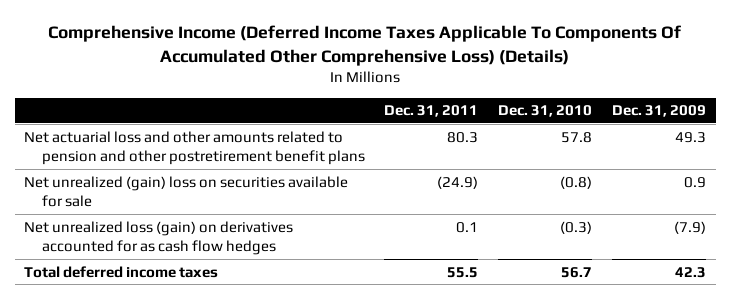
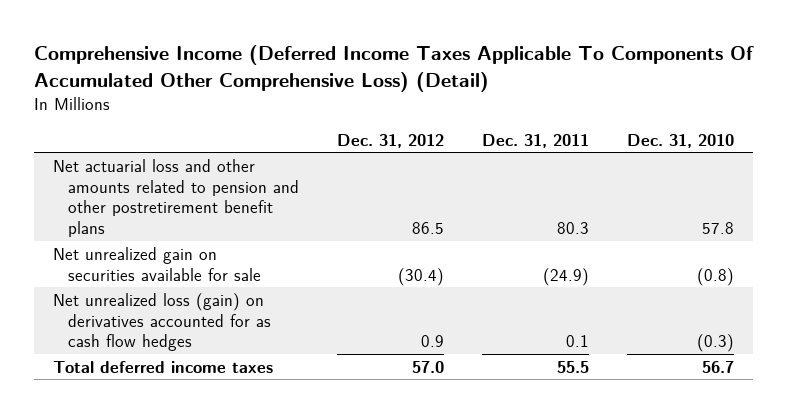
- Comprehensive Income (Deferred Income Taxes Applicable To Components Of Accumulated Other Comprehensive Loss) (Details)
+ Comprehensive Income (Deferred Income Taxes Applicable To Components Of Accumulated Other Comprehensive Loss) (Detail)
- | Dec. 31, 2011 | Dec. 31, 2010 | Dec. 31, 2009
+ | Dec. 31, 2012 | Dec. 31, 2011 | Dec. 31, 2010
- Net unrealized (gain) loss on securities available for sale | (24.9) | (0.8) | 0.9
+ Net unrealized gain on securities available for sale | (30.4) | (24.9) | (0.8)

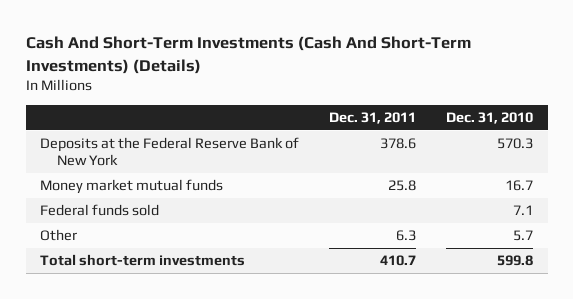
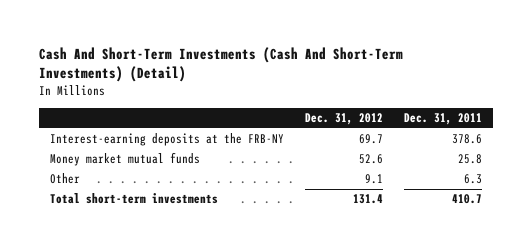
- Cash And Short-Term Investments (Cash And Short-Term Investments) (Details)
+ Cash And Short-Term Investments (Cash And Short-Term Investments) (Detail)
- | Dec. 31, 2011 | Dec. 31, 2010
+ | Dec. 31, 2012 | Dec. 31, 2011
- Deposits at the Federal Reserve Bank of New York | 378.6 | 570.3
+ Interest-earning deposits at the FRB-NY | 69.7 | 378.6
- Federal funds sold | | 7.1

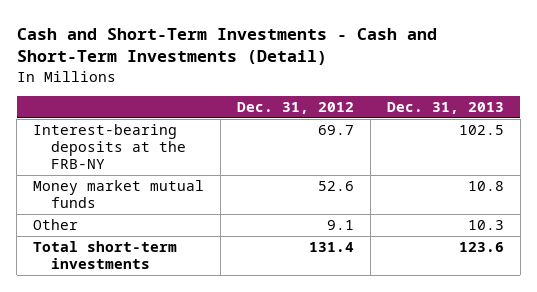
- Cash And Short-Term Investments (Cash And Short-Term Investments) (Detail)
+ Cash and Short-Term Investments - Cash and Short-Term Investments (Detail)
- | Dec. 31, 2012 | Dec. 31, 2011
+ | Dec. 31, 2012 | Dec. 31, 2013
- Interest-earning deposits at the FRB-NY | 69.7 | 378.6
+ Interest-bearing deposits at the FRB-NY | 69.7 | 102.5

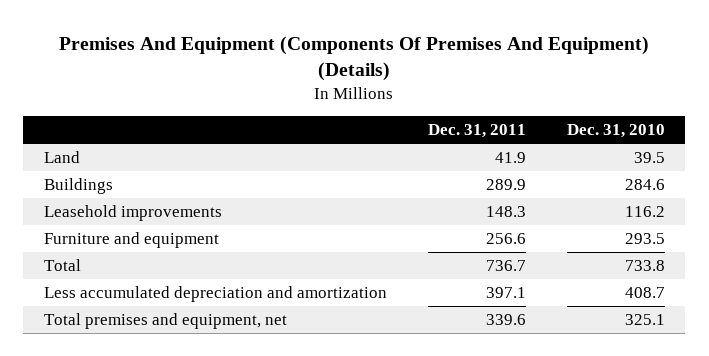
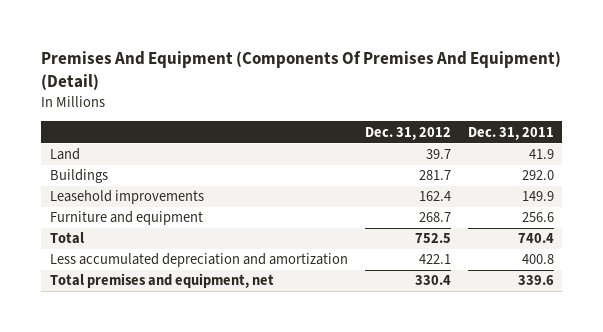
- Premises And Equipment (Components Of Premises And Equipment) (Details)
+ Premises And Equipment (Components Of Premises And Equipment) (Detail)
- | Dec. 31, 2011 | Dec. 31, 2010
+ | Dec. 31, 2012 | Dec. 31, 2011
- Buildings | 289.9 | 284.6
- Leasehold improvements | 148.3 | 116.2
+ Buildings | 281.7 | 292.0
+ Leasehold improvements | 162.4 | 149.9
- Total | 736.7 | 733.8
- Less accumulated depreciation and amortization | 397.1 | 408.7
+ Total | 752.5 | 740.4
+ Less accumulated depreciation and amortization | 422.1 | 400.8

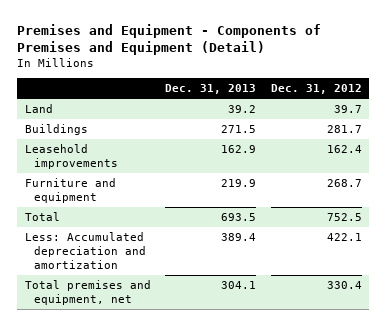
- Premises And Equipment (Components Of Premises And Equipment) (Detail)
+ Premises and Equipment - Components of Premises and Equipment (Detail)
- | Dec. 31, 2012 | Dec. 31, 2011
+ | Dec. 31, 2013 | Dec. 31, 2012
- Less accumulated depreciation and amortization | 422.1 | 400.8
+ Less: Accumulated depreciation and amortization | 389.4 | 422.1

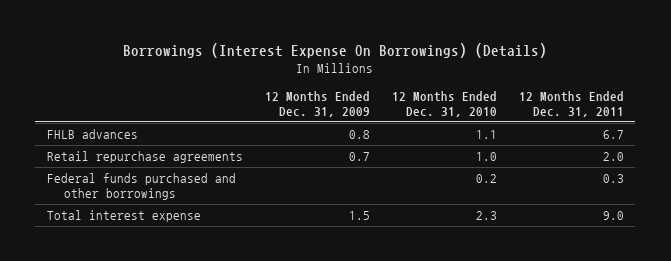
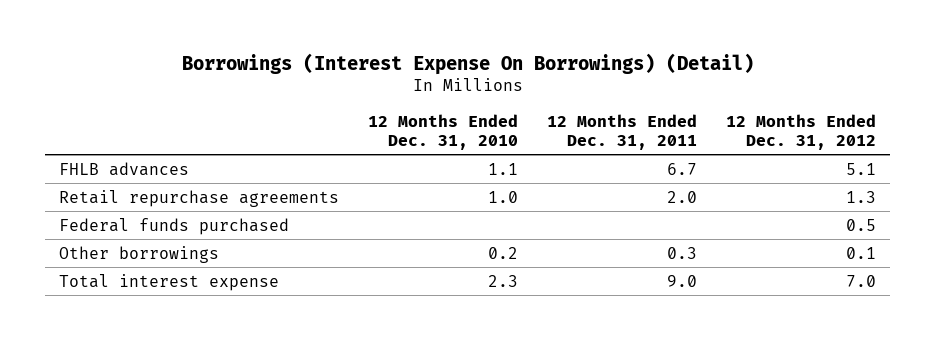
- Borrowings (Interest Expense On Borrowings) (Details)
+ Borrowings (Interest Expense On Borrowings) (Detail)
- | 12 Months Ended Dec. 31, 2009 | 12 Months Ended Dec. 31, 2010 | 12 Months Ended Dec. 31, 2011
+ | 12 Months Ended Dec. 31, 2010 | 12 Months Ended Dec. 31, 2011 | 12 Months Ended Dec. 31, 2012
- Federal funds purchased and other borrowings | | 0.2 | 0.3
+ Federal funds purchased | | | 0.5
+ Other borrowings | 0.2 | 0.3 | 0.1

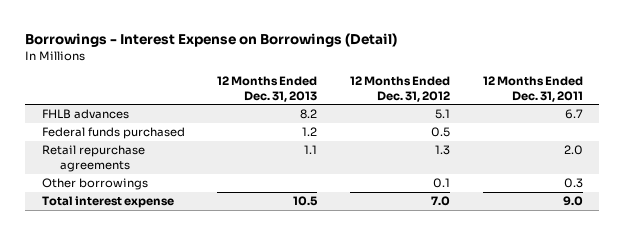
- Borrowings (Interest Expense On Borrowings) (Detail)
+ Borrowings - Interest Expense on Borrowings (Detail)
- | 12 Months Ended Dec. 31, 2010 | 12 Months Ended Dec. 31, 2011 | 12 Months Ended Dec. 31, 2012
+ | 12 Months Ended Dec. 31, 2013 | 12 Months Ended Dec. 31, 2012 | 12 Months Ended Dec. 31, 2011
moved down: Retail repurchase agreements | 1.1 | 1.3 | 2.0

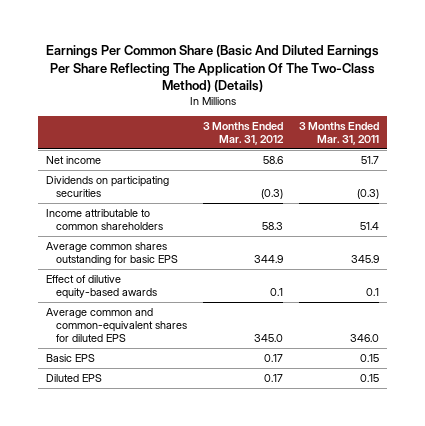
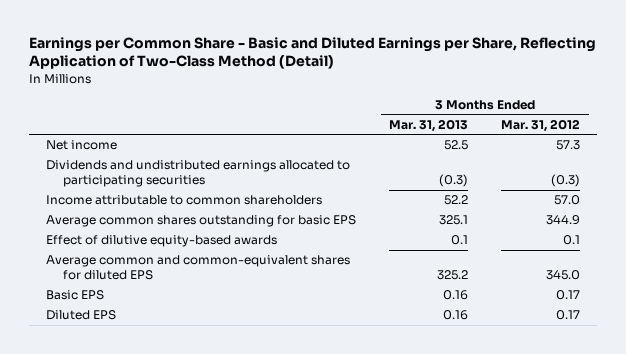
- Earnings Per Common Share (Basic And Diluted Earnings Per Share Reflecting The Application Of The Two-Class Method) (Details)
+ Earnings per Common Share - Basic and Diluted Earnings per Share, Reflecting Application of Two-Class Method (Detail)
- | 3 Months Ended Mar. 31, 2012 | 3 Months Ended Mar. 31, 2011
+ | 3 Months Ended Mar. 31, 2013 | 3 Months Ended Mar. 31, 2012
- Net income | 58.6 | 51.7
- Dividends on participating securities | (0.3) | (0.3)
- Income attributable to common shareholders | 58.3 | 51.4
+ Net income | 52.5 | 57.3
+ Dividends and undistributed earnings allocated to participating securities | (0.3) | (0.3)
+ Income attributable to common shareholders | 52.2 | 57.0

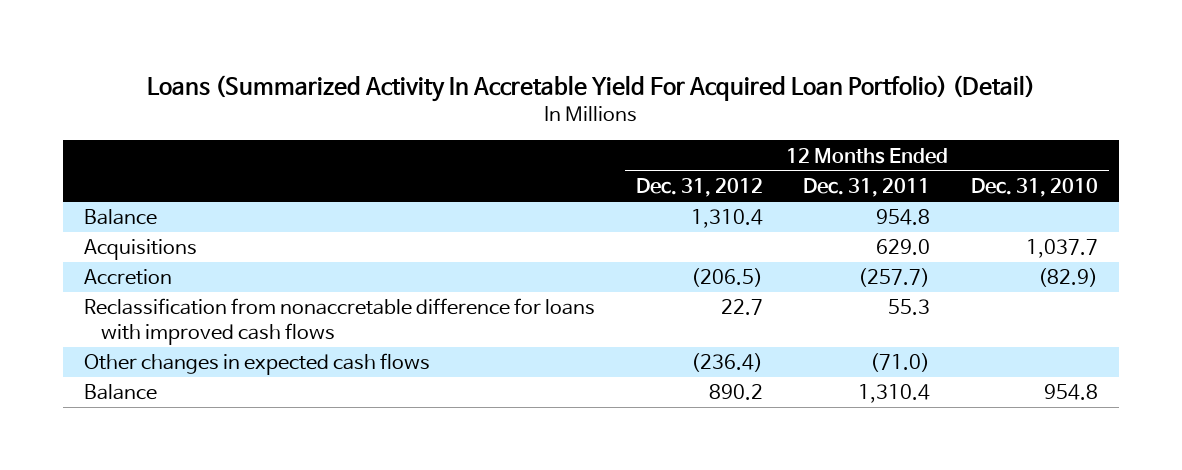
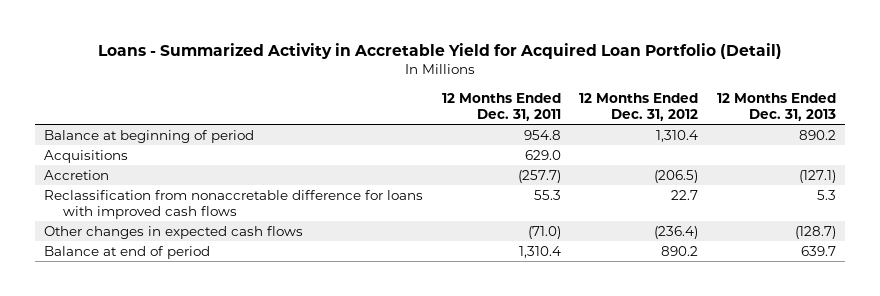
- Loans (Summarized Activity In Accretable Yield For Acquired Loan Portfolio) (Detail)
+ Loans - Summarized Activity in Accretable Yield for Acquired Loan Portfolio (Detail)
- | 12 Months Ended Dec. 31, 2012 | 12 Months Ended Dec. 31, 2011 | 12 Months Ended Dec. 31, 2010
+ | 12 Months Ended Dec. 31, 2011 | 12 Months Ended Dec. 31, 2012 | 12 Months Ended Dec. 31, 2013
- Balance | 1,310.4 | 954.8 |
+ Balance at beginning of period | 954.8 | 1,310.4 | 890.2
- Balance | 890.2 | 1,310.4 | 954.8
+ Balance at end of period | 1,310.4 | 890.2 | 639.7

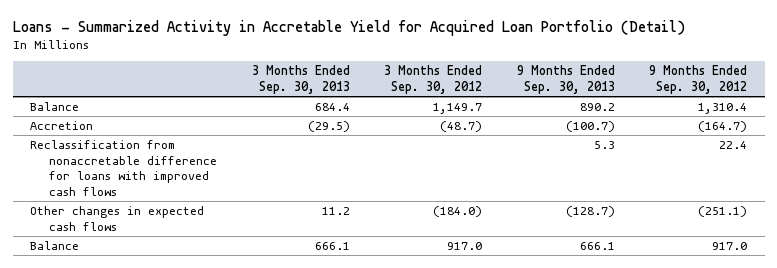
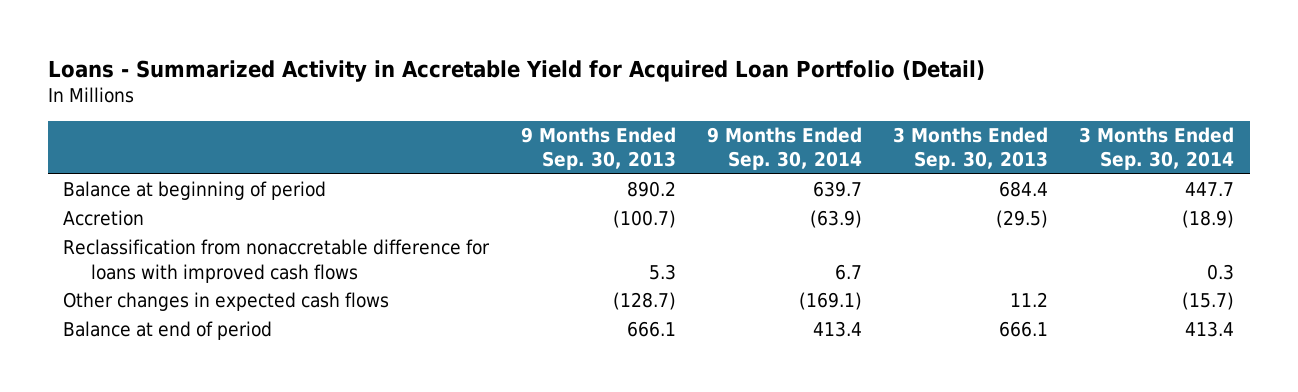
- | 3 Months Ended Sep. 30, 2013 | 3 Months Ended Sep. 30, 2012 | 9 Months Ended Sep. 30, 2013 | 9 Months Ended Sep. 30, 2012
+ | 9 Months Ended Sep. 30, 2013 | 9 Months Ended Sep. 30, 2014 | 3 Months Ended Sep. 30, 2013 | 3 Months Ended Sep. 30, 2014
- Balance | 684.4 | 1,149.7 | 890.2 | 1,310.4
+ Balance at beginning of period | 890.2 | 639.7 | 684.4 | 447.7
- Balance | 666.1 | 917.0 | 666.1 | 917.0
+ Balance at end of period | 666.1 | 413.4 | 666.1 | 413.4

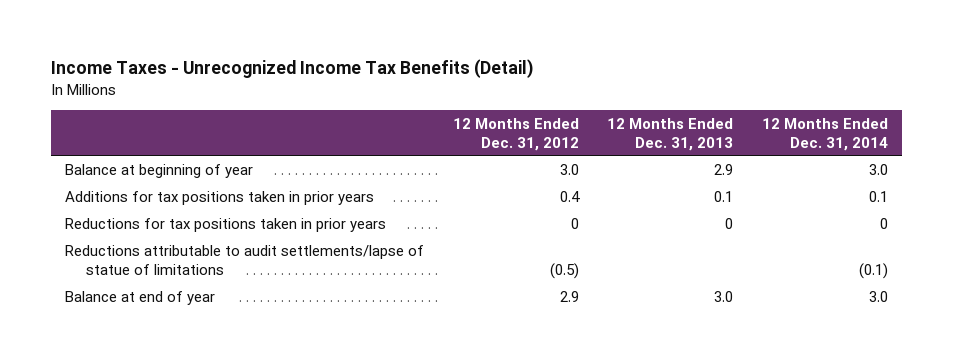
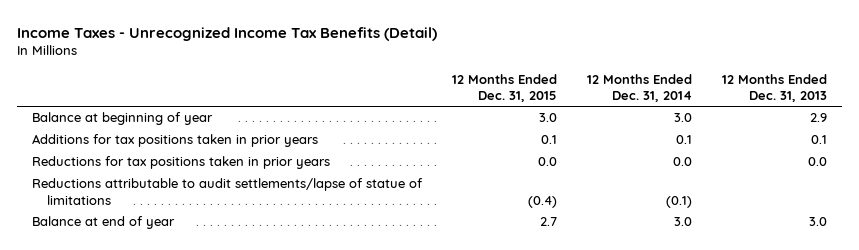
- | 12 Months Ended Dec. 31, 2012 | 12 Months Ended Dec. 31, 2013 | 12 Months Ended Dec. 31, 2014
+ | 12 Months Ended Dec. 31, 2015 | 12 Months Ended Dec. 31, 2014 | 12 Months Ended Dec. 31, 2013
- Reductions for tax positions taken in prior years | 0 | 0 | 0
+ Reductions for tax positions taken in prior years | 0.0 | 0.0 | 0.0

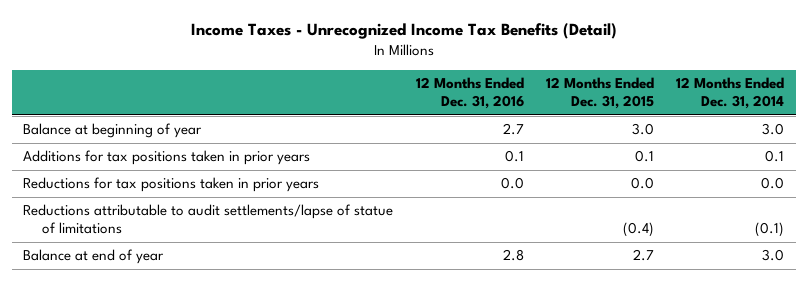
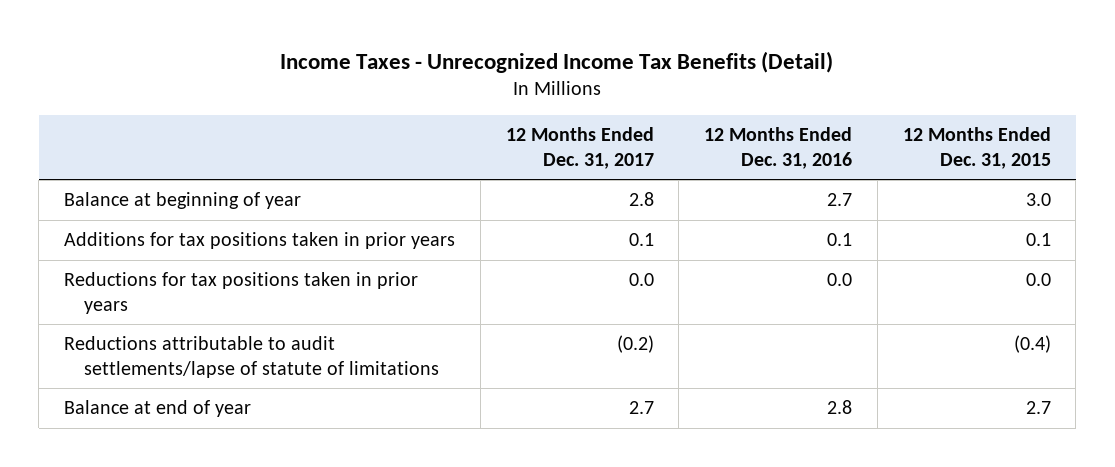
- | 12 Months Ended Dec. 31, 2016 | 12 Months Ended Dec. 31, 2015 | 12 Months Ended Dec. 31, 2014
+ | 12 Months Ended Dec. 31, 2017 | 12 Months Ended Dec. 31, 2016 | 12 Months Ended Dec. 31, 2015
- Reductions attributable to audit settlements/lapse of statue of limitations | | (0.4) | (0.1)
+ Reductions attributable to audit settlements/lapse of statute of limitations | (0.2) | | (0.4)

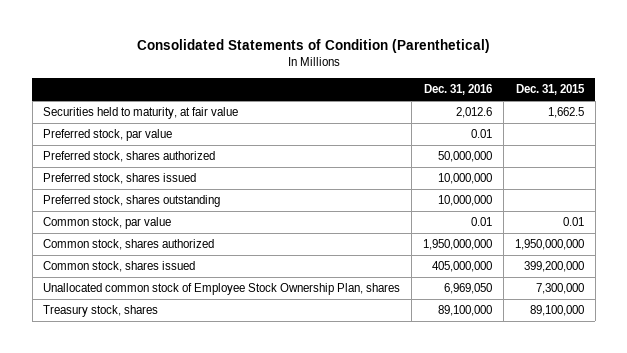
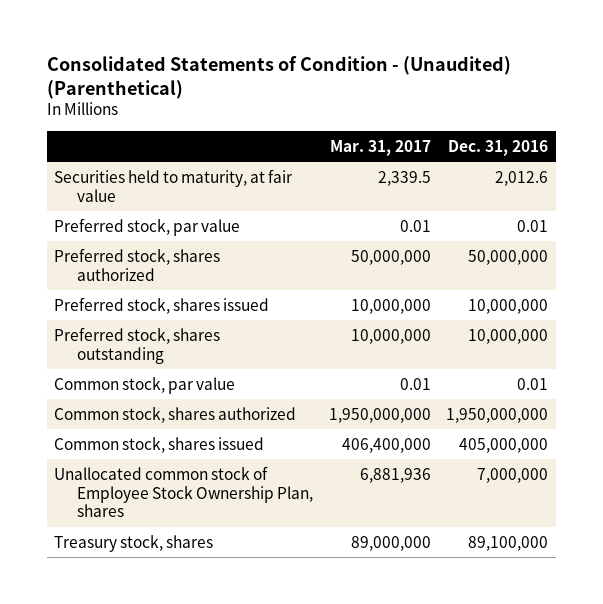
- Consolidated Statements of Condition (Parenthetical)
+ Consolidated Statements of Condition - (Unaudited) (Parenthetical)
- | Dec. 31, 2016 | Dec. 31, 2015
+ | Mar. 31, 2017 | Dec. 31, 2016
- Unallocated common stock of Employee Stock Ownership Plan, shares | 6,969,050 | 7,300,000
+ Unallocated common stock of Employee Stock Ownership Plan, shares | 6,881,936 | 7,000,000

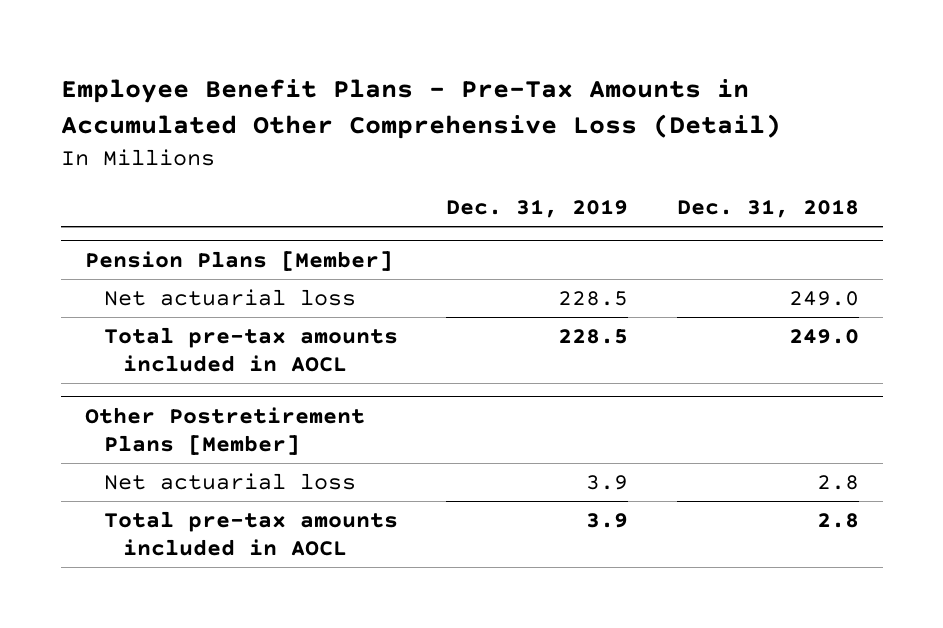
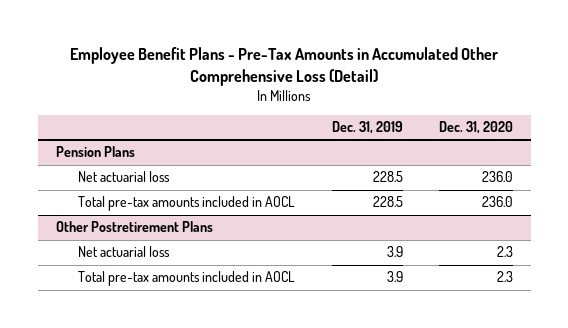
- | Dec. 31, 2019 | Dec. 31, 2018
+ | Dec. 31, 2019 | Dec. 31, 2020
- Pension Plans [Member]
+ Pension Plans
- Other Postretirement Plans [Member]
+ Other Postretirement Plans

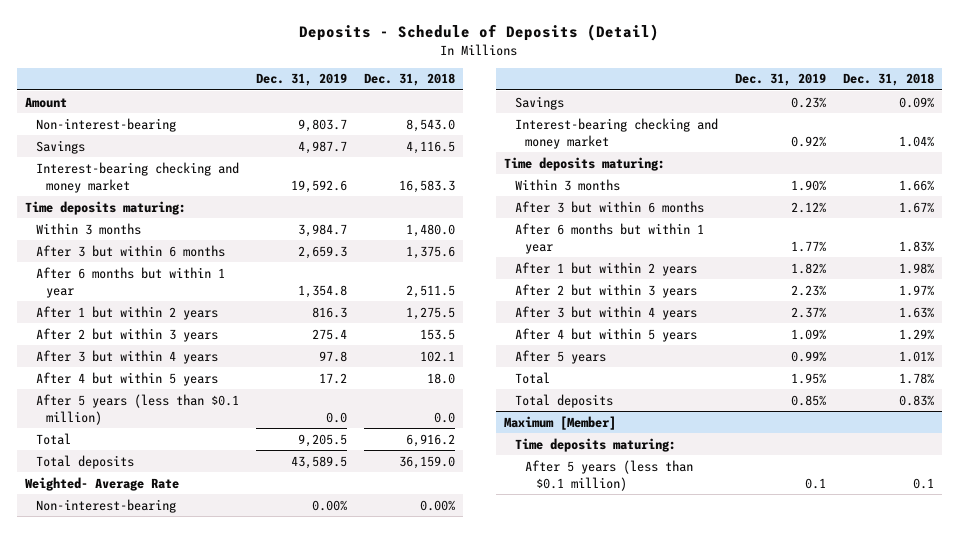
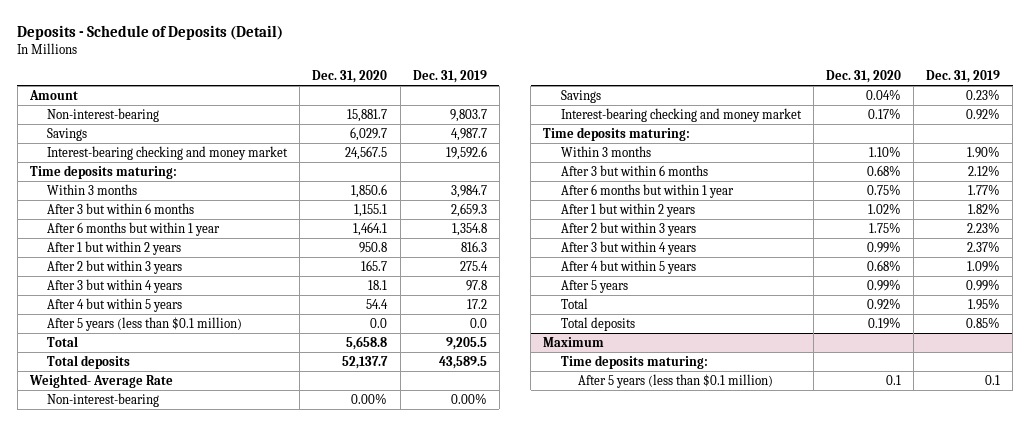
- | Dec. 31, 2019 | Dec. 31, 2018
+ | Dec. 31, 2020 | Dec. 31, 2019
- Maximum [Member]
+ Maximum

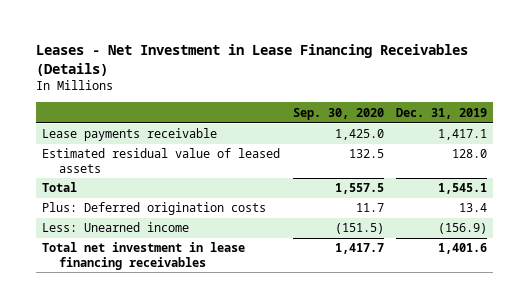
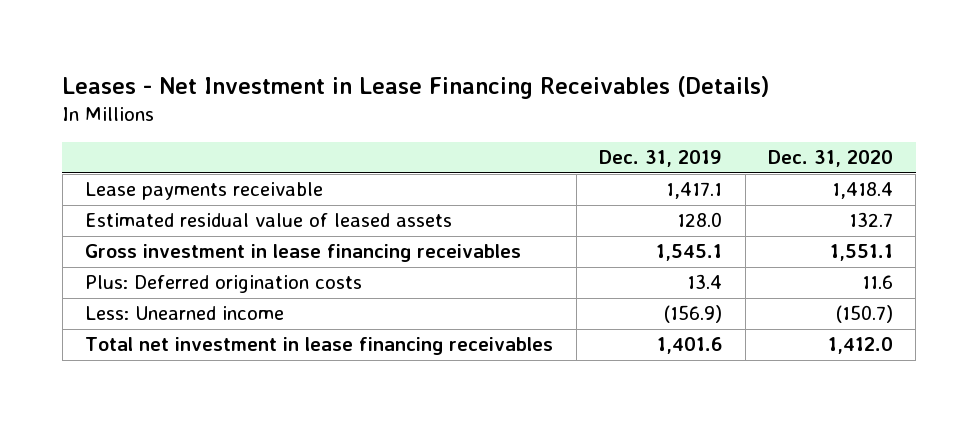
- | Sep. 30, 2020 | Dec. 31, 2019
+ | Dec. 31, 2019 | Dec. 31, 2020
- Total | 1,557.5 | 1,545.1
+ Gross investment in lease financing receivables | 1,545.1 | 1,551.1

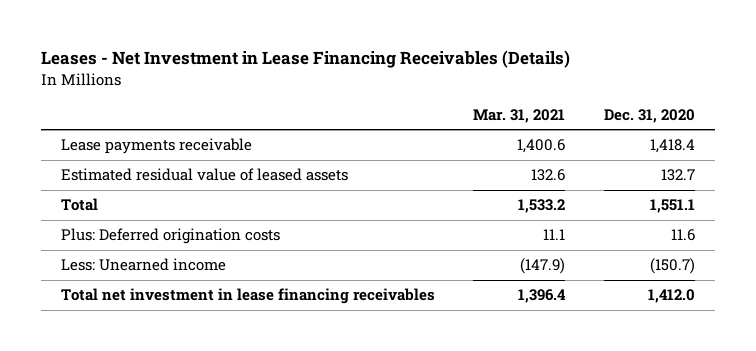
- | Dec. 31, 2019 | Dec. 31, 2020
+ | Mar. 31, 2021 | Dec. 31, 2020
- Gross investment in lease financing receivables | 1,545.1 | 1,551.1
+ Total | 1,533.2 | 1,551.1

